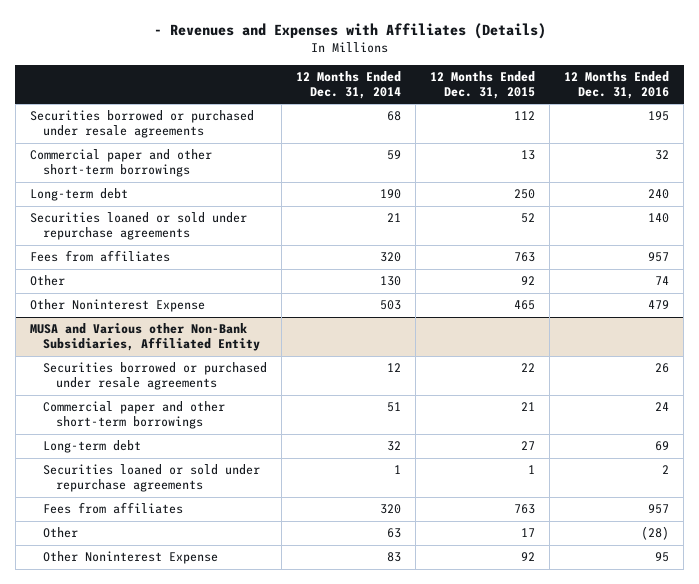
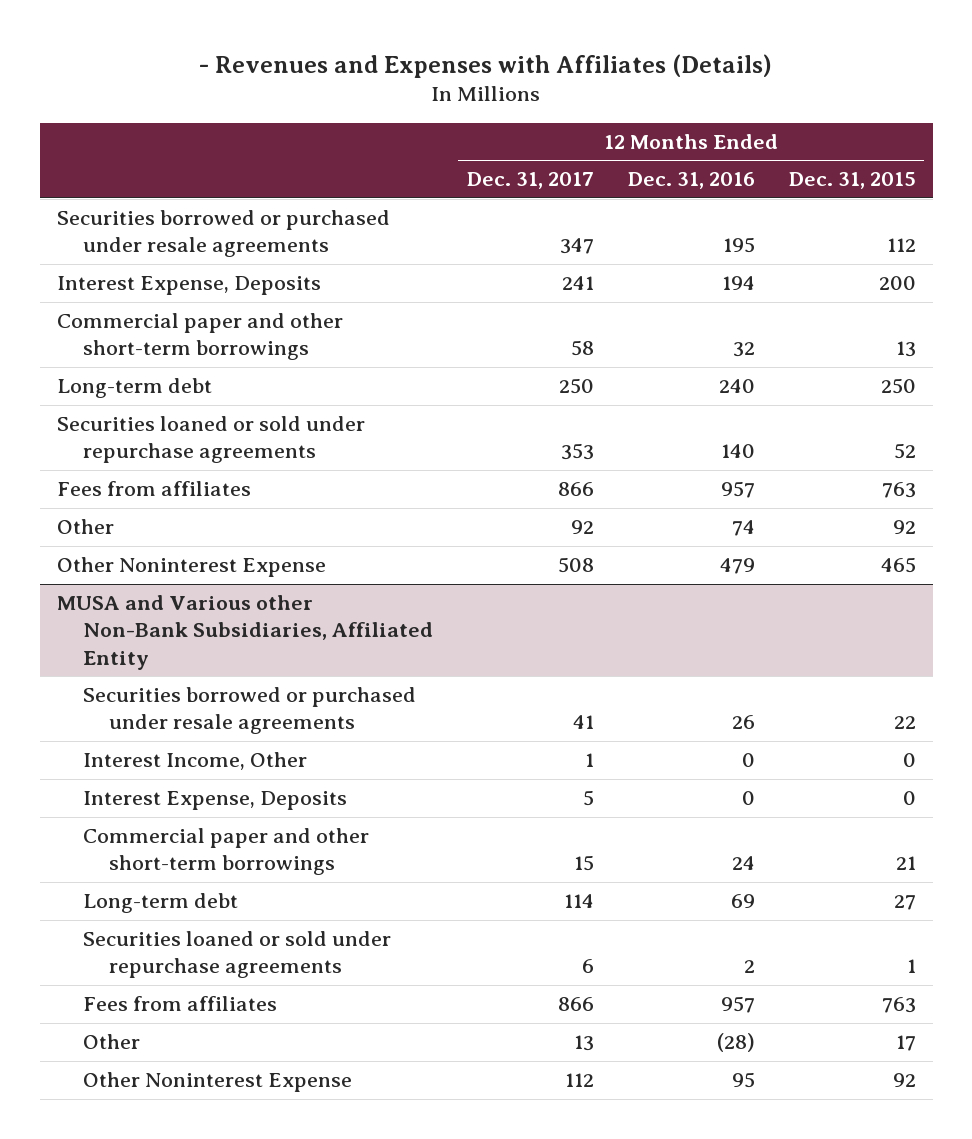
- | 12 Months Ended Dec. 31, 2014 | 12 Months Ended Dec. 31, 2015 | 12 Months Ended Dec. 31, 2016
+ | 12 Months Ended Dec. 31, 2017 | 12 Months Ended Dec. 31, 2016 | 12 Months Ended Dec. 31, 2015
+ Interest Expense, Deposits | 241 | 194 | 200
@ MUSA and Various other Non-Bank Subsidiaries, Affiliated Entity
+ Interest Income, Other | 1 | 0 | 0
+ Interest Expense, Deposits | 5 | 0 | 0

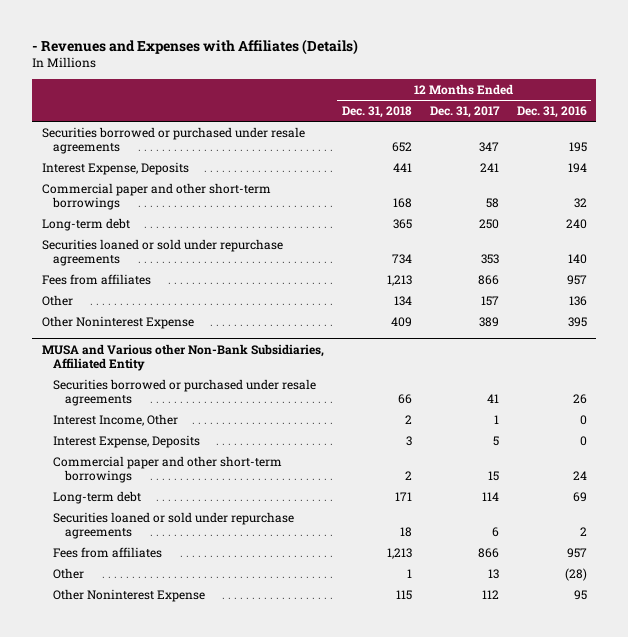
- | 12 Months Ended Dec. 31, 2017 | 12 Months Ended Dec. 31, 2016 | 12 Months Ended Dec. 31, 2015
+ | 12 Months Ended Dec. 31, 2018 | 12 Months Ended Dec. 31, 2017 | 12 Months Ended Dec. 31, 2016
- Other | 92 | 74 | 92
- Other Noninterest Expense | 508 | 479 | 465
+ Other | 134 | 157 | 136
+ Other Noninterest Expense | 409 | 389 | 395

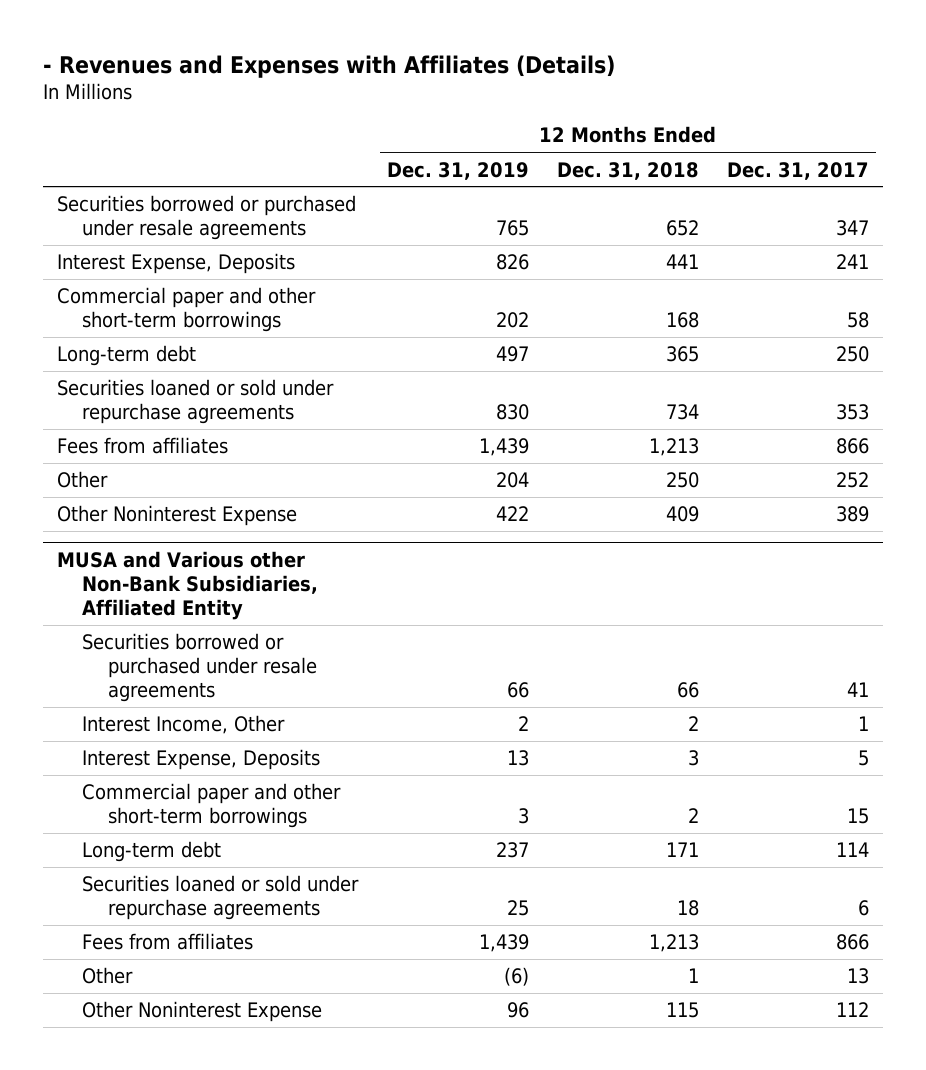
- | 12 Months Ended Dec. 31, 2018 | 12 Months Ended Dec. 31, 2017 | 12 Months Ended Dec. 31, 2016
+ | 12 Months Ended Dec. 31, 2019 | 12 Months Ended Dec. 31, 2018 | 12 Months Ended Dec. 31, 2017
- Other | 134 | 157 | 136
+ Other | 204 | 250 | 252

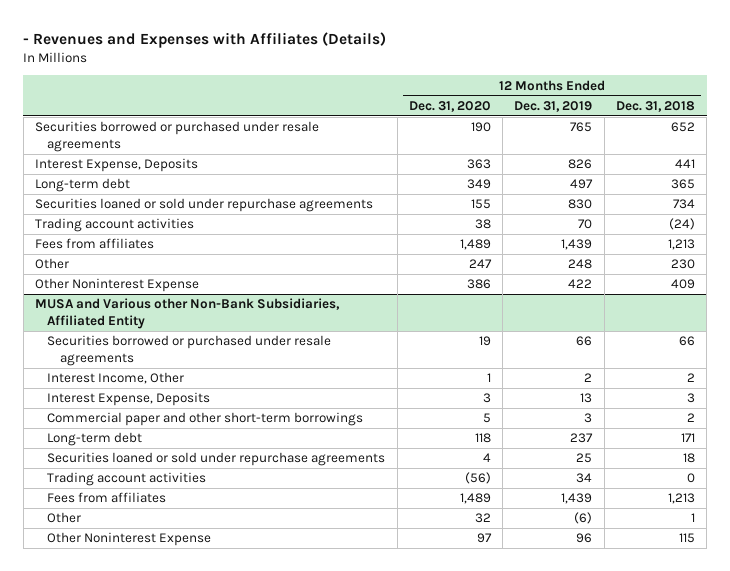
- | 12 Months Ended Dec. 31, 2019 | 12 Months Ended Dec. 31, 2018 | 12 Months Ended Dec. 31, 2017
+ | 12 Months Ended Dec. 31, 2020 | 12 Months Ended Dec. 31, 2019 | 12 Months Ended Dec. 31, 2018
- Commercial paper and other short-term borrowings | 202 | 168 | 58
+ Trading account activities | 38 | 70 | (24)
- Other | 204 | 250 | 252
+ Other | 247 | 248 | 230
@ MUSA and Various other Non-Bank Subsidiaries, Affiliated Entity
+ Trading account activities | (56) | 34 | 0

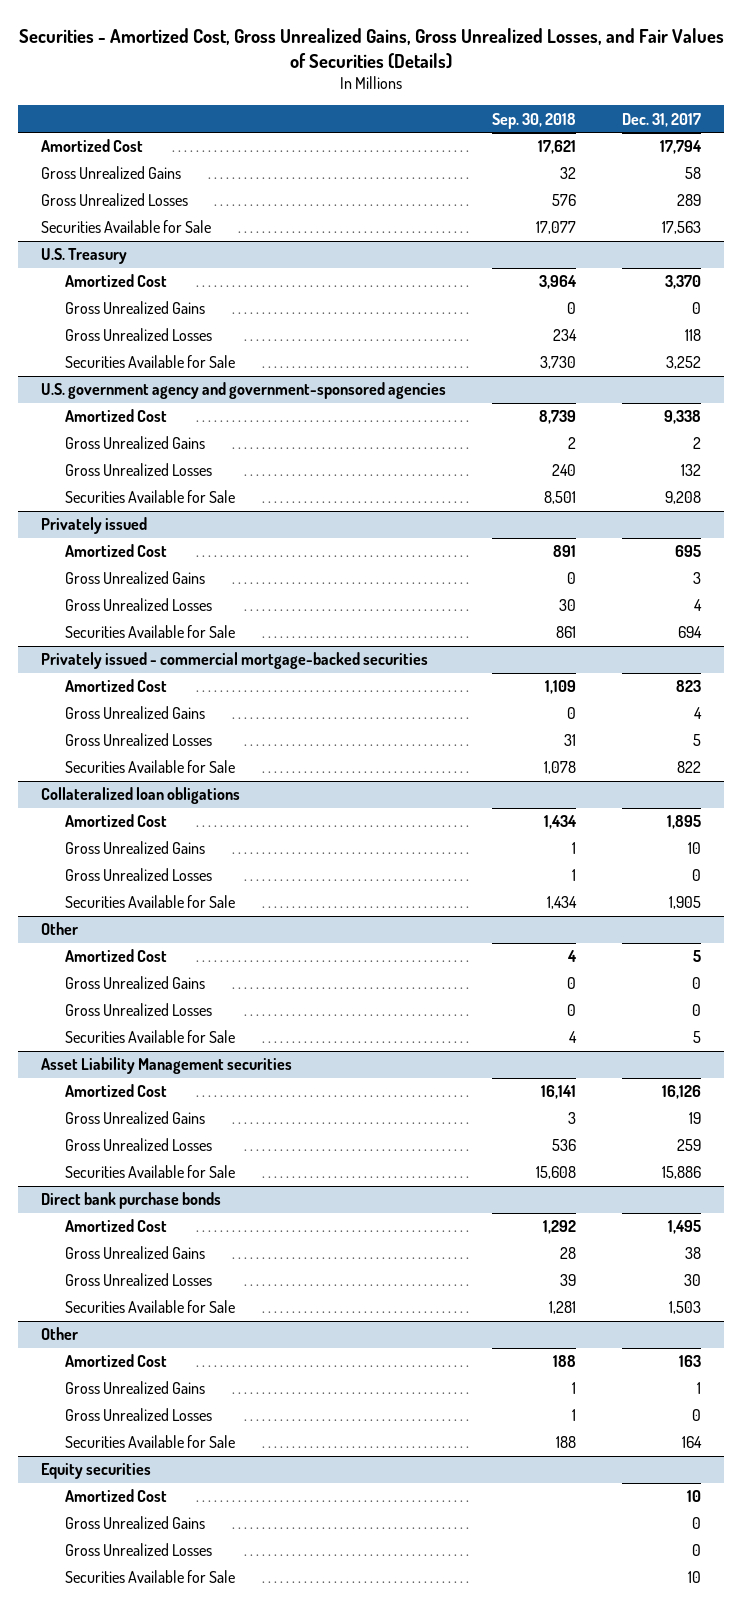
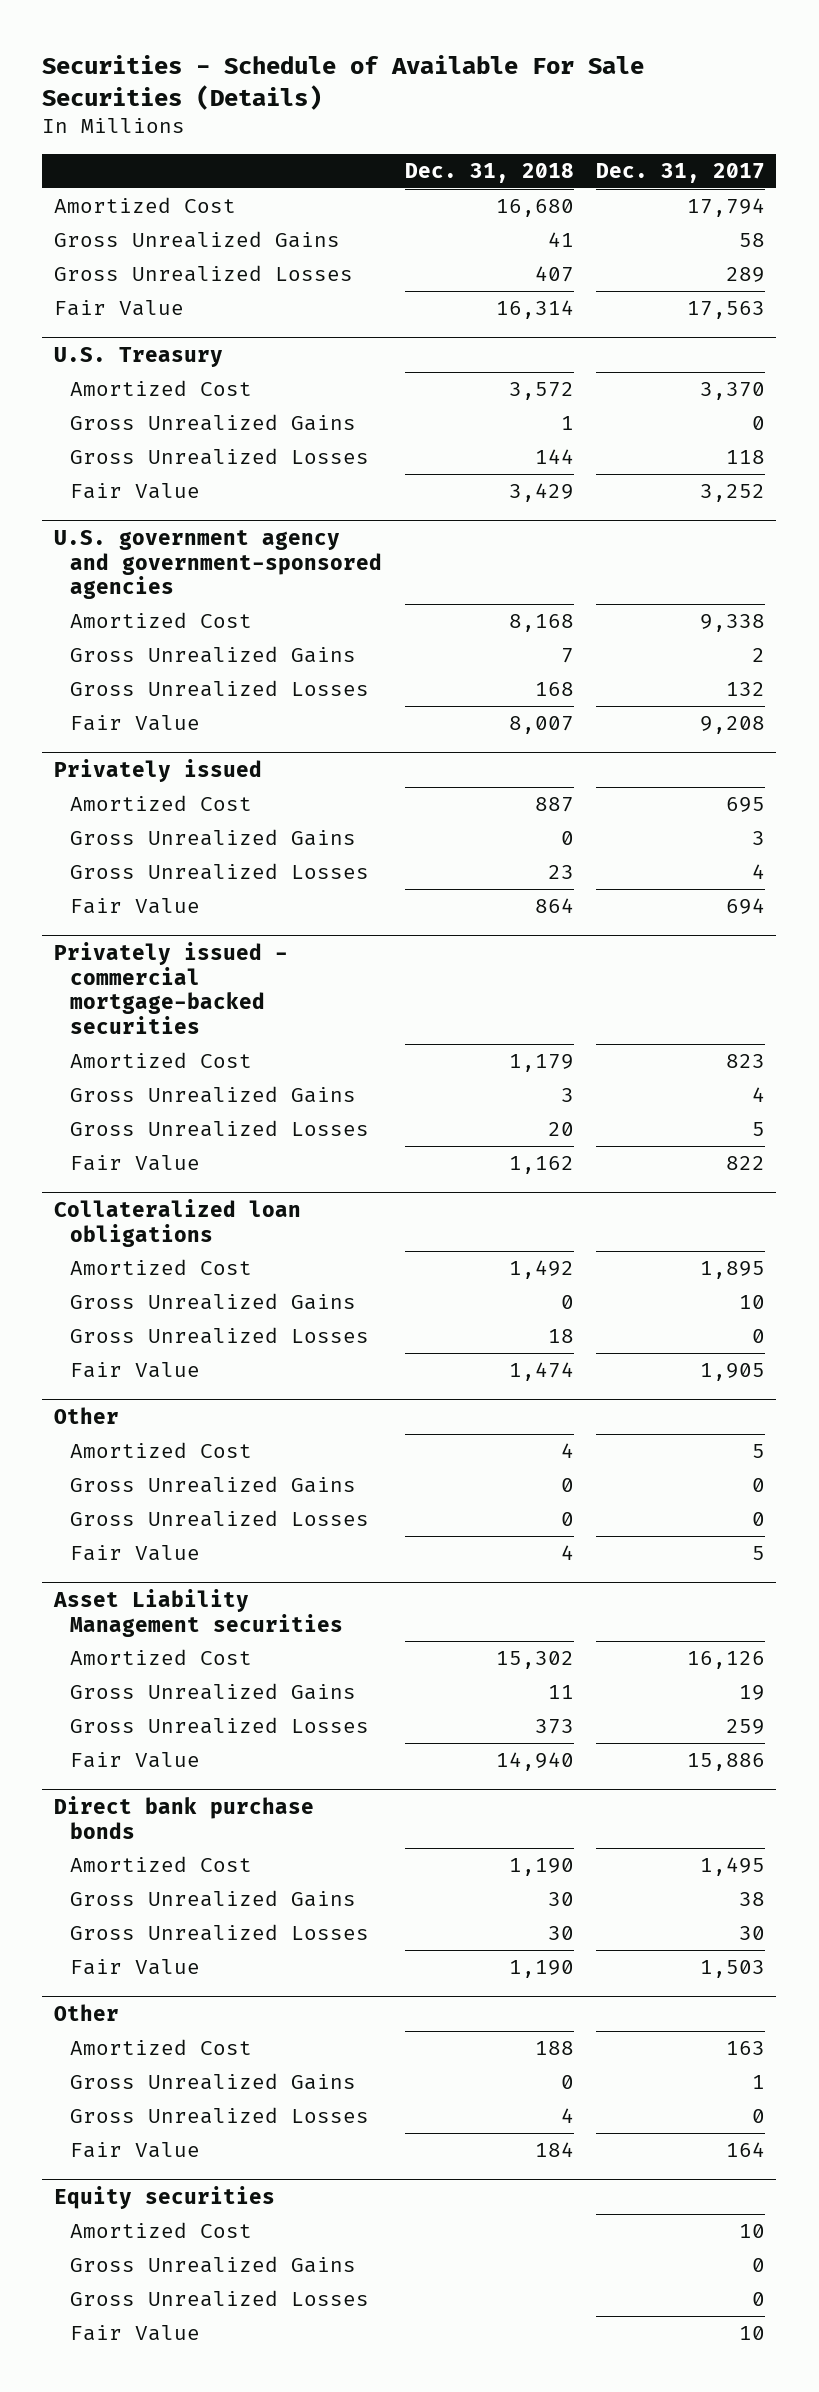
- Securities - Amortized Cost, Gross Unrealized Gains, Gross Unrealized Losses, and Fair Values of Securities (Details)
+ Securities - Schedule of Available For Sale Securities (Details)
- | Sep. 30, 2018 | Dec. 31, 2017
+ | Dec. 31, 2018 | Dec. 31, 2017
- Securities Available for Sale | 17,077 | 17,563
+ Fair Value | 16,314 | 17,563
@ U.S. Treasury
- Securities Available for Sale | 3,730 | 3,252
+ Fair Value | 3,429 | 3,252
@ U.S. government agency and government-sponsored agencies
- Securities Available for Sale | 8,501 | 9,208
+ Fair Value | 8,007 | 9,208
@ Privately issued
- Securities Available for Sale | 861 | 694
+ Fair Value | 864 | 694
@ Privately issued - commercial mortgage-backed securities
- Securities Available for Sale | 1,078 | 822
+ Fair Value | 1,162 | 822
@ Collateralized loan obligations
- Securities Available for Sale | 1,434 | 1,905
+ Fair Value | 1,474 | 1,905
@ Other
- Securities Available for Sale | 4 | 5
+ Fair Value | 4 | 5
@ Asset Liability Management securities
- Securities Available for Sale | 15,608 | 15,886
+ Fair Value | 14,940 | 15,886
@ Direct bank purchase bonds
- Securities Available for Sale | 1,281 | 1,503
+ Fair Value | 1,190 | 1,503
@ Other
- Securities Available for Sale | 188 | 164
+ Fair Value | 184 | 164
@ Equity securities
- Securities Available for Sale | | 10
+ Fair Value | | 10

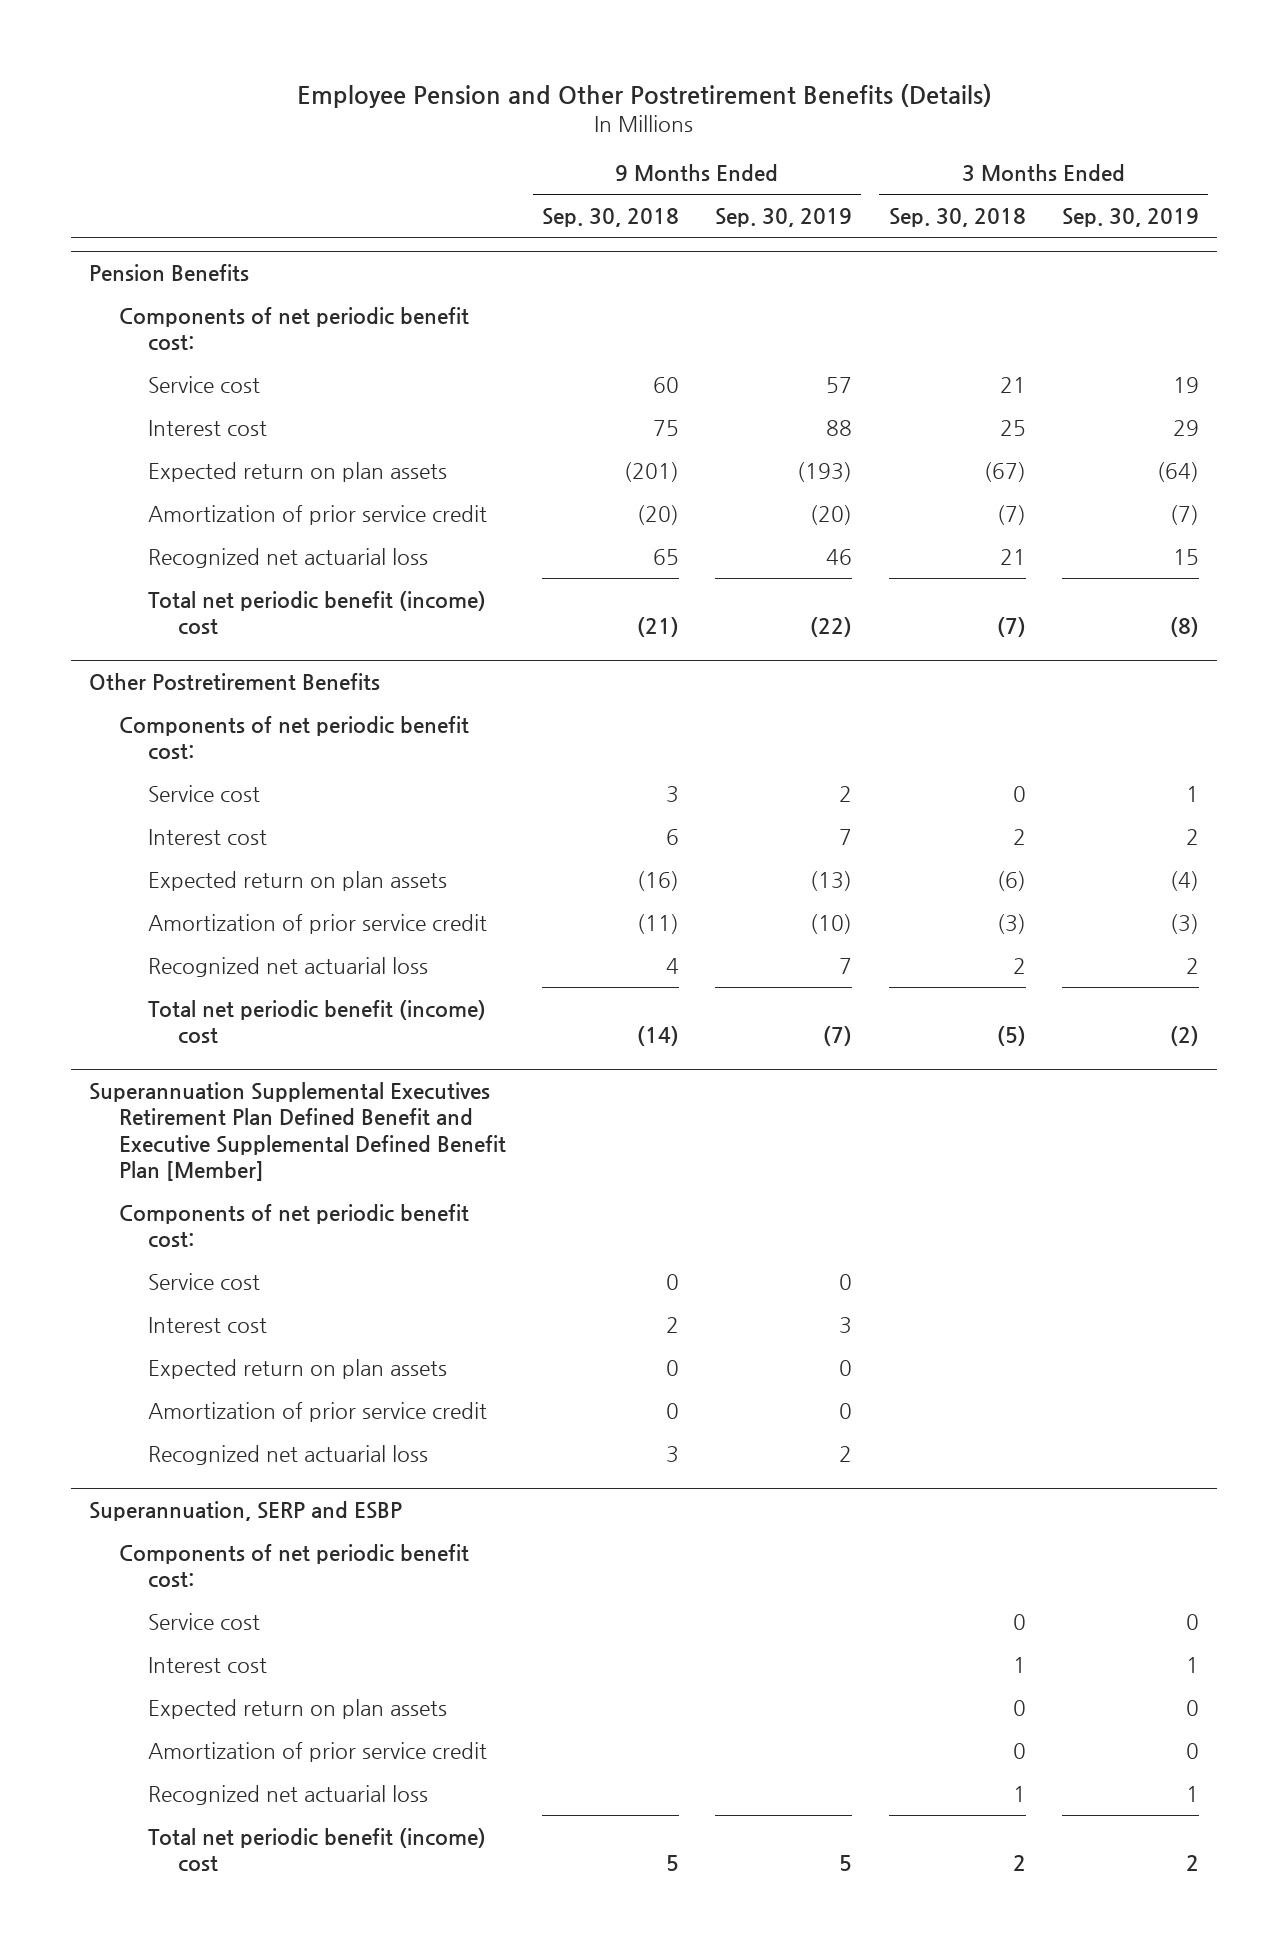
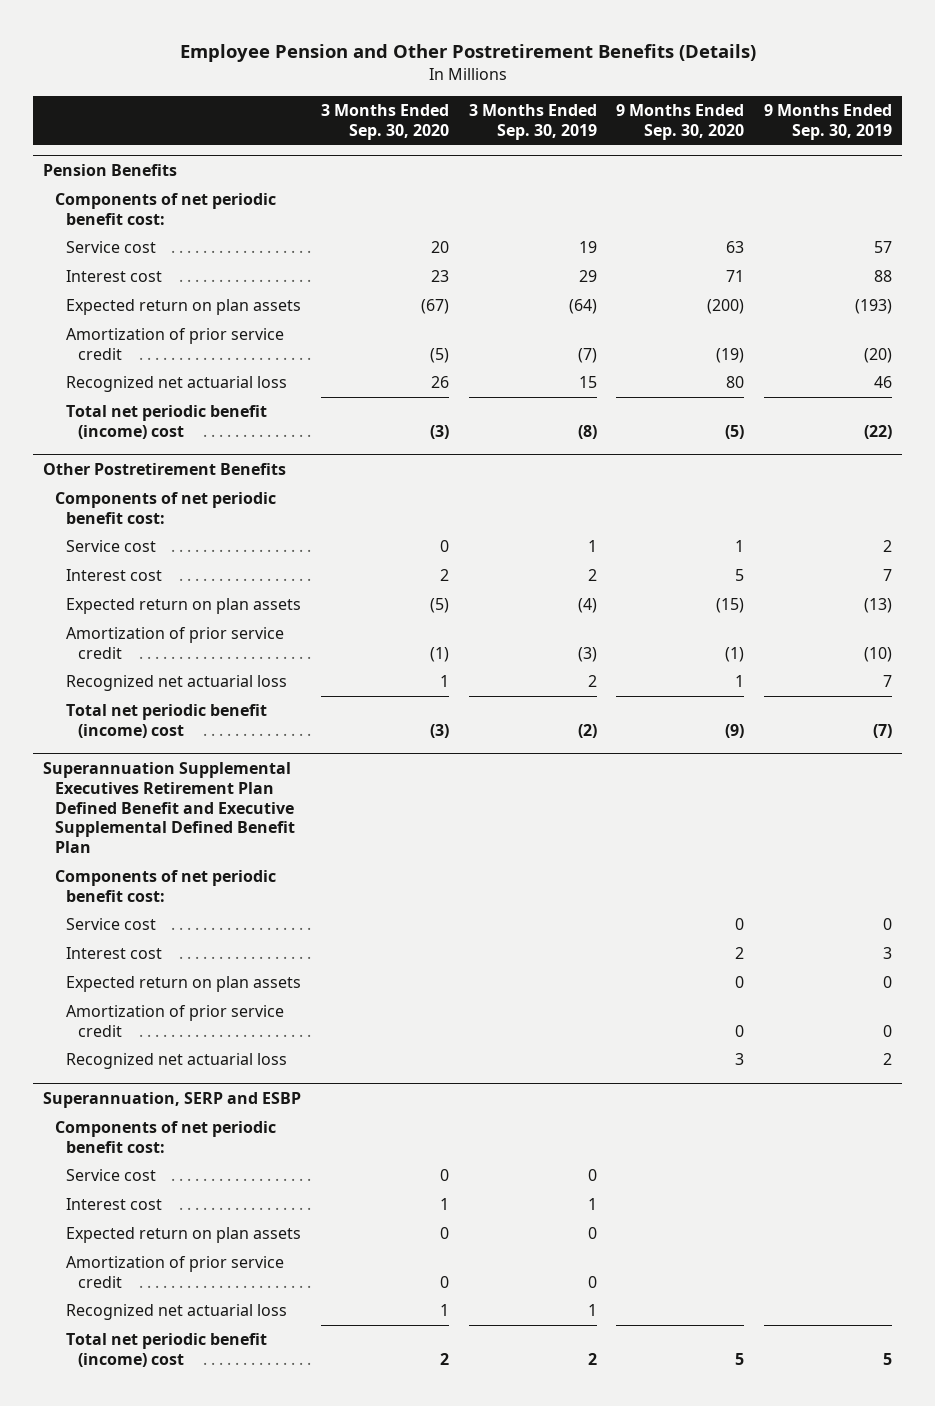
- | 9 Months Ended Sep. 30, 2018 | 9 Months Ended Sep. 30, 2019 | 3 Months Ended Sep. 30, 2018 | 3 Months Ended Sep. 30, 2019
+ | 3 Months Ended Sep. 30, 2020 | 3 Months Ended Sep. 30, 2019 | 9 Months Ended Sep. 30, 2020 | 9 Months Ended Sep. 30, 2019
- Superannuation Supplemental Executives Retirement Plan Defined Benefit and Executive Supplemental Defined Benefit Plan [Member]
+ Superannuation Supplemental Executives Retirement Plan Defined Benefit and Executive Supplemental Defined Benefit Plan

